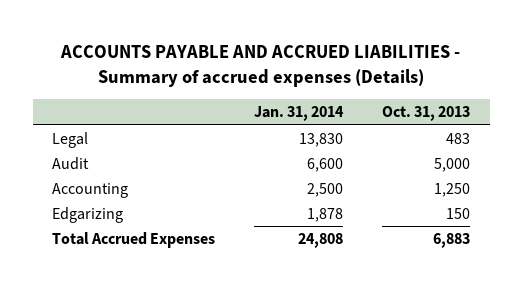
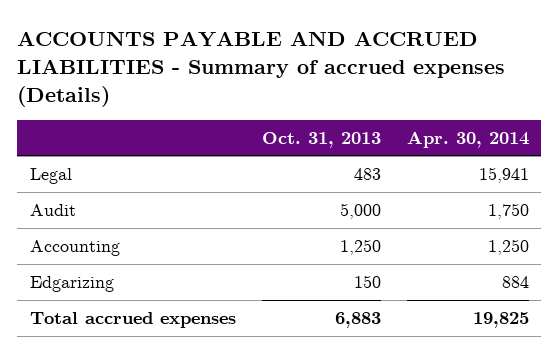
- | Jan. 31, 2014 | Oct. 31, 2013
+ | Oct. 31, 2013 | Apr. 30, 2014
- Total Accrued Expenses | 24,808 | 6,883
+ Total accrued expenses | 6,883 | 19,825

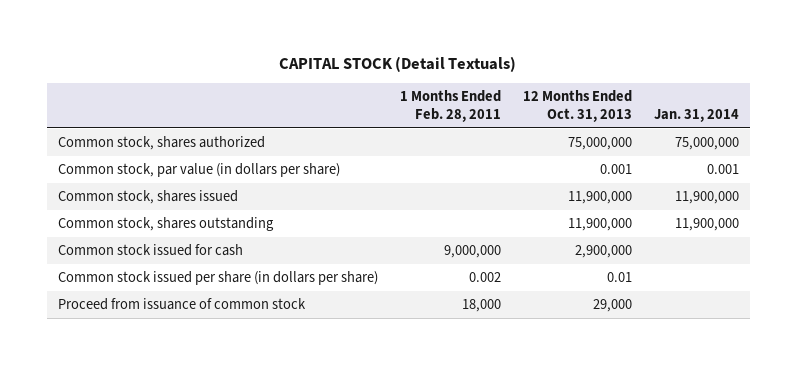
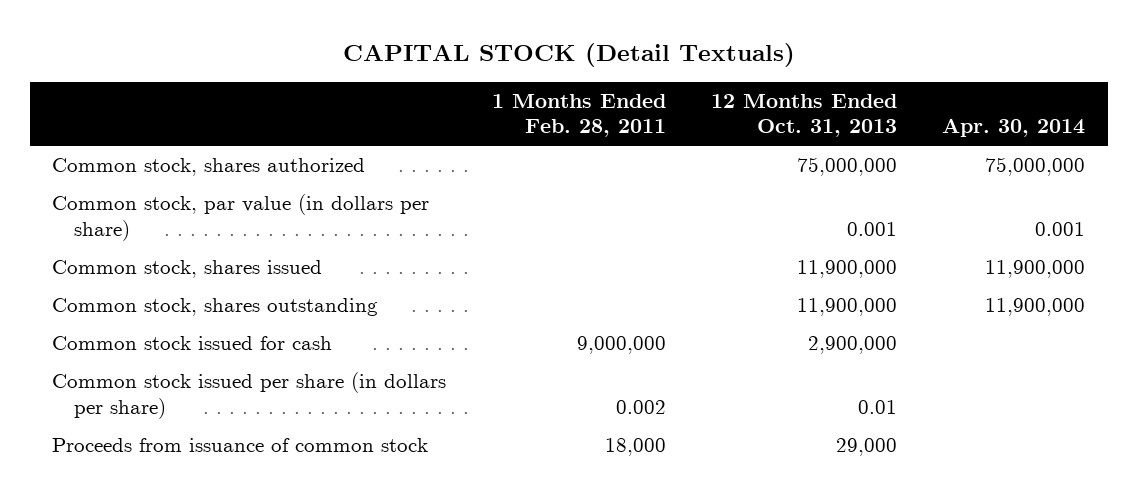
- | 1 Months Ended Feb. 28, 2011 | 12 Months Ended Oct. 31, 2013 | Jan. 31, 2014
+ | 1 Months Ended Feb. 28, 2011 | 12 Months Ended Oct. 31, 2013 | Apr. 30, 2014
- Proceed from issuance of common stock | 18,000 | 29,000 |
+ Proceeds from issuance of common stock | 18,000 | 29,000 |

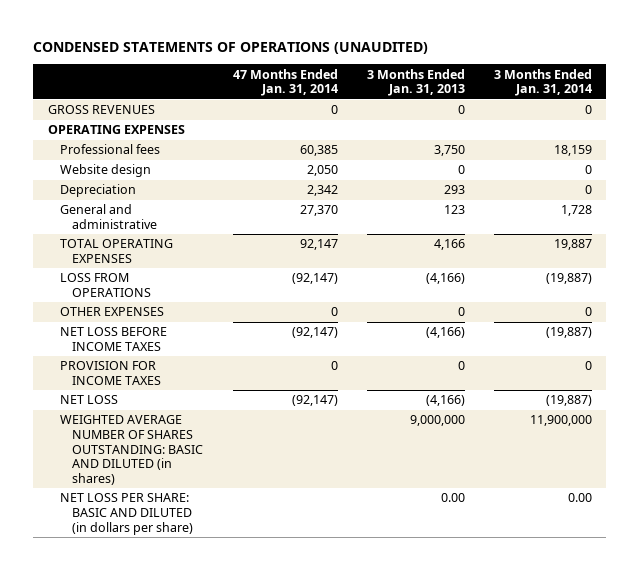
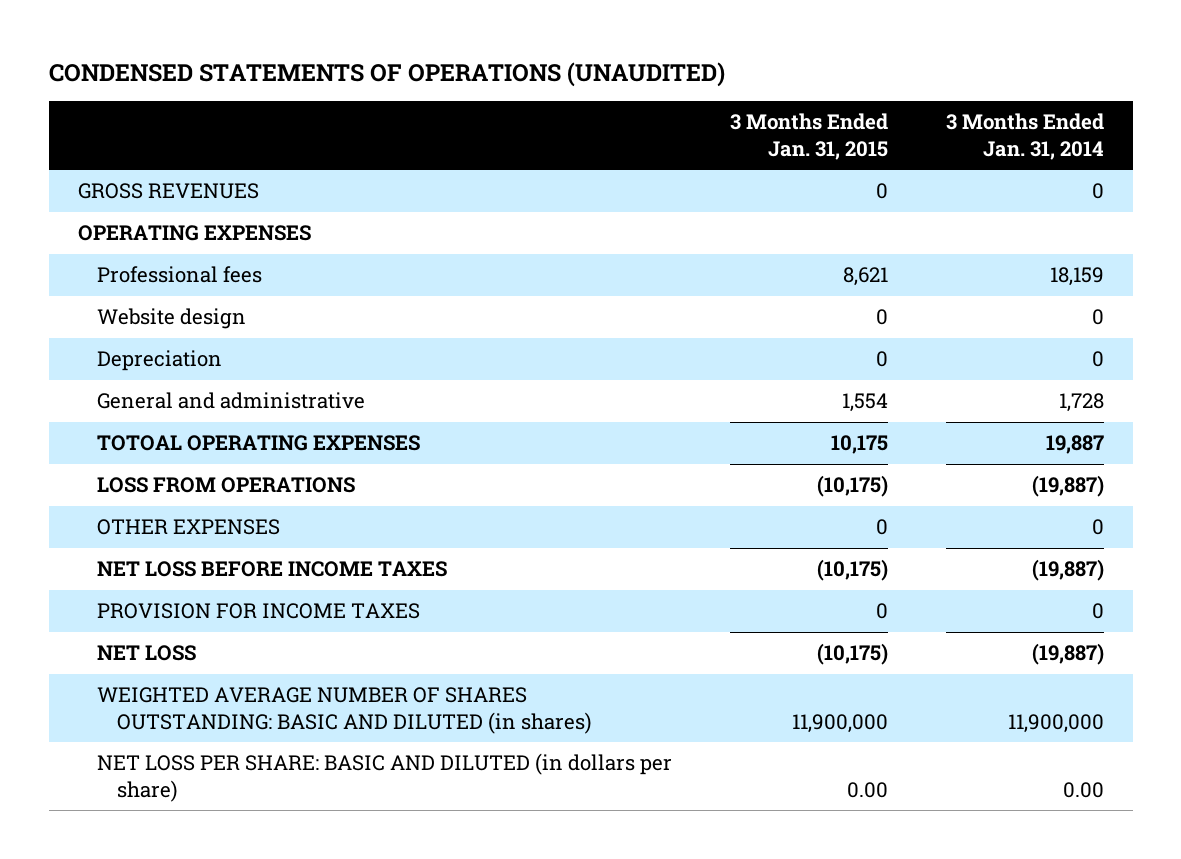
- | 47 Months Ended Jan. 31, 2014 | 3 Months Ended Jan. 31, 2013 | 3 Months Ended Jan. 31, 2014
+ | 3 Months Ended Jan. 31, 2015 | 3 Months Ended Jan. 31, 2014
- TOTAL OPERATING EXPENSES | 92,147 | 4,166 | 19,887
+ TOTOAL OPERATING EXPENSES | 10,175 | 19,887

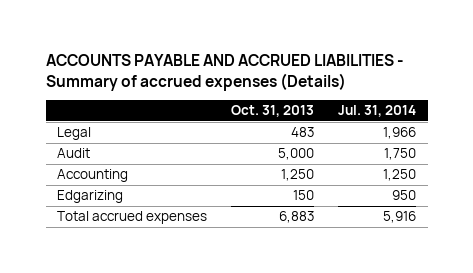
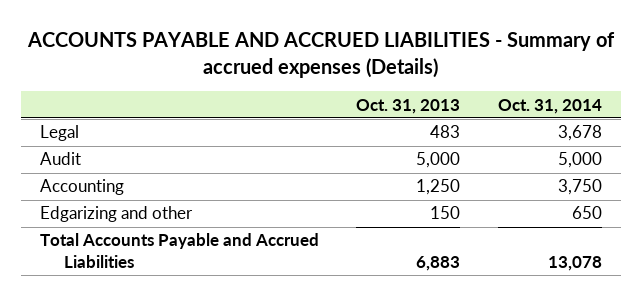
- | Oct. 31, 2013 | Jul. 31, 2014
+ | Oct. 31, 2013 | Oct. 31, 2014
- Edgarizing | 150 | 950
- Total accrued expenses | 6,883 | 5,916
+ Edgarizing and other | 150 | 650
+ Total Accounts Payable and Accrued Liabilities | 6,883 | 13,078

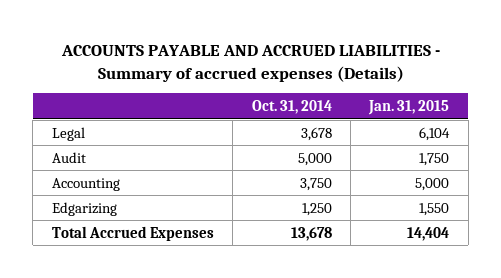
- | Oct. 31, 2013 | Oct. 31, 2014
+ | Oct. 31, 2014 | Jan. 31, 2015
- Edgarizing and other | 150 | 650
- Total Accounts Payable and Accrued Liabilities | 6,883 | 13,078
+ Edgarizing | 1,250 | 1,550
+ Total Accrued Expenses | 13,678 | 14,404

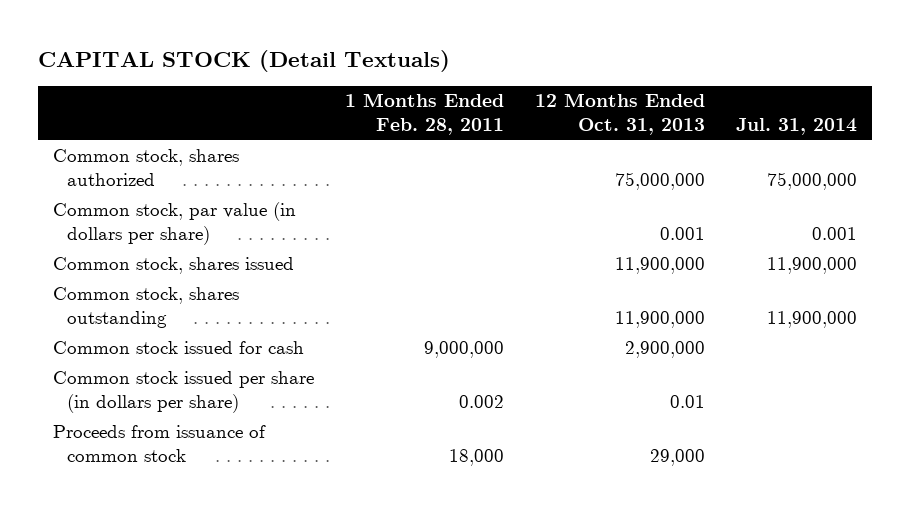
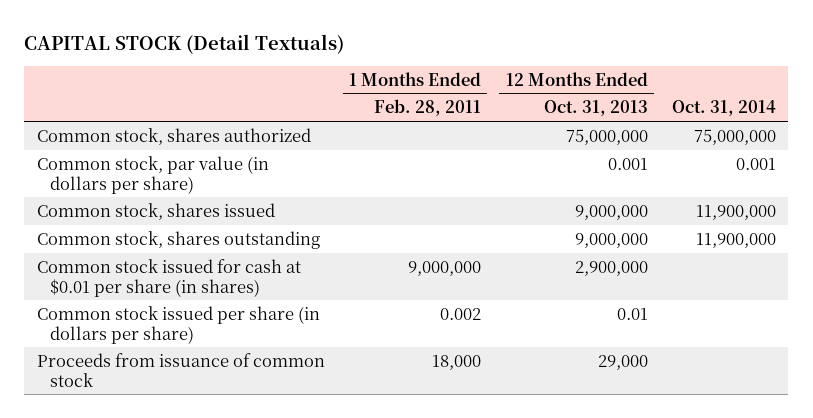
- | 1 Months Ended Feb. 28, 2011 | 12 Months Ended Oct. 31, 2013 | Jul. 31, 2014
+ | 1 Months Ended Feb. 28, 2011 | 12 Months Ended Oct. 31, 2013 | Oct. 31, 2014
- Common stock, shares issued | | 11,900,000 | 11,900,000
- Common stock, shares outstanding | | 11,900,000 | 11,900,000
- Common stock issued for cash | 9,000,000 | 2,900,000 |
+ Common stock, shares issued | | 9,000,000 | 11,900,000
+ Common stock, shares outstanding | | 9,000,000 | 11,900,000
+ Common stock issued for cash at $0.01 per share (in shares) | 9,000,000 | 2,900,000 |

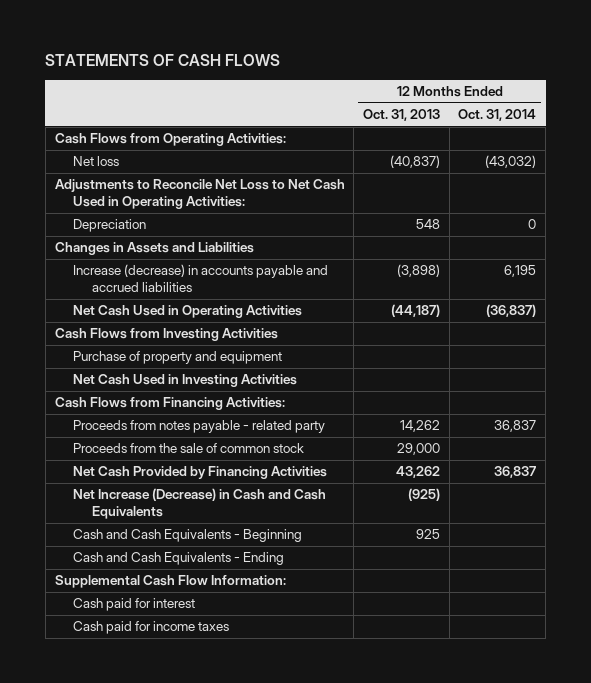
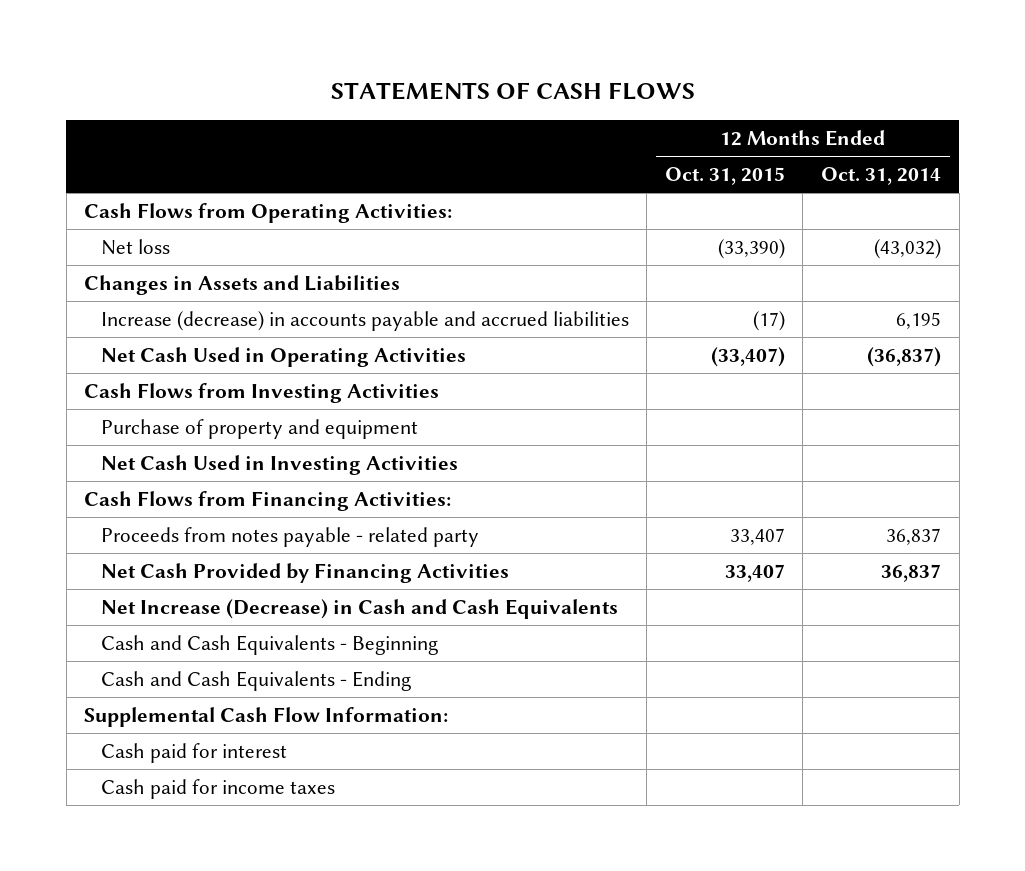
- | 12 Months Ended Oct. 31, 2013 | 12 Months Ended Oct. 31, 2014
+ | 12 Months Ended Oct. 31, 2015 | 12 Months Ended Oct. 31, 2014
- Adjustments to Reconcile Net Loss to Net Cash Used in Operating Activities:
- Depreciation | 548 | 0
- Proceeds from the sale of common stock | 29,000 |

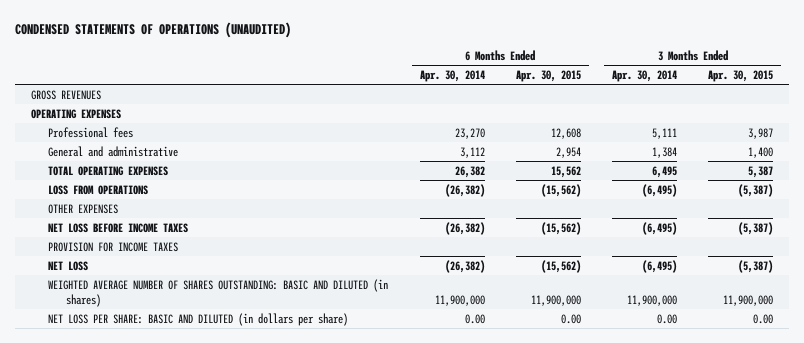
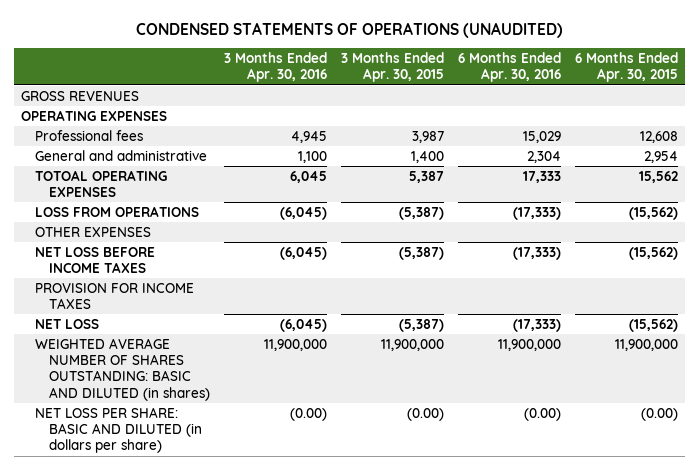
- | 6 Months Ended Apr. 30, 2014 | 6 Months Ended Apr. 30, 2015 | 3 Months Ended Apr. 30, 2014 | 3 Months Ended Apr. 30, 2015
+ | 3 Months Ended Apr. 30, 2016 | 3 Months Ended Apr. 30, 2015 | 6 Months Ended Apr. 30, 2016 | 6 Months Ended Apr. 30, 2015
- TOTAL OPERATING EXPENSES | 26,382 | 15,562 | 6,495 | 5,387
+ TOTOAL OPERATING EXPENSES | 6,045 | 5,387 | 17,333 | 15,562
- NET LOSS PER SHARE: BASIC AND DILUTED (in dollars per share) | 0.00 | 0.00 | 0.00 | 0.00
+ NET LOSS PER SHARE: BASIC AND DILUTED (in dollars per share) | (0.00) | (0.00) | (0.00) | (0.00)

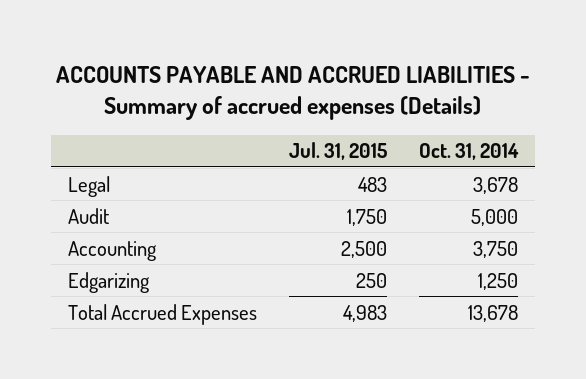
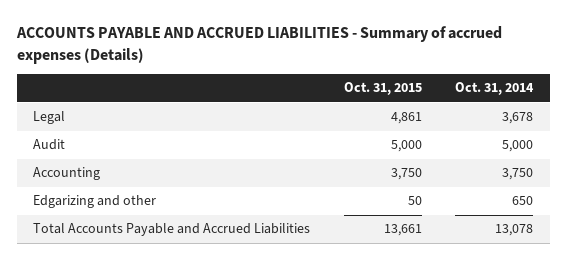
- | Jul. 31, 2015 | Oct. 31, 2014
+ | Oct. 31, 2015 | Oct. 31, 2014
- Edgarizing | 250 | 1,250
- Total Accrued Expenses | 4,983 | 13,678
+ Edgarizing and other | 50 | 650
+ Total Accounts Payable and Accrued Liabilities | 13,661 | 13,078

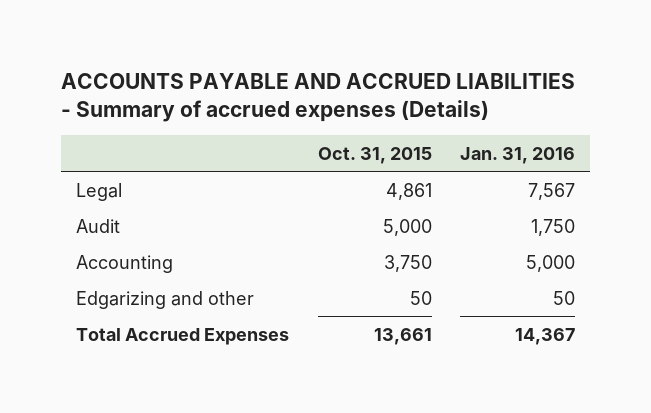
- | Oct. 31, 2015 | Oct. 31, 2014
+ | Oct. 31, 2015 | Jan. 31, 2016
- Total Accounts Payable and Accrued Liabilities | 13,661 | 13,078
+ Total Accrued Expenses | 13,661 | 14,367

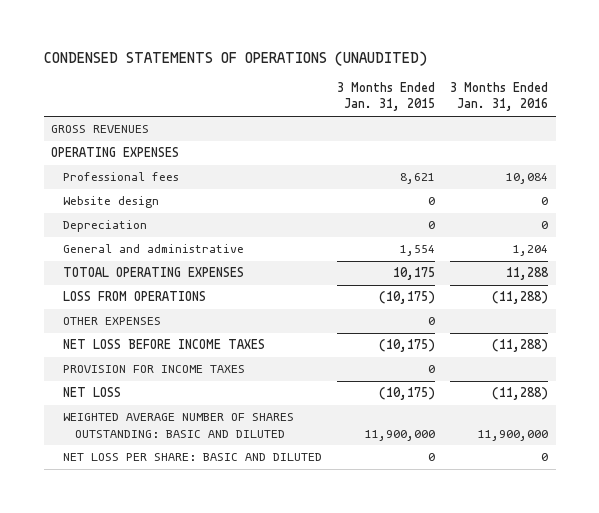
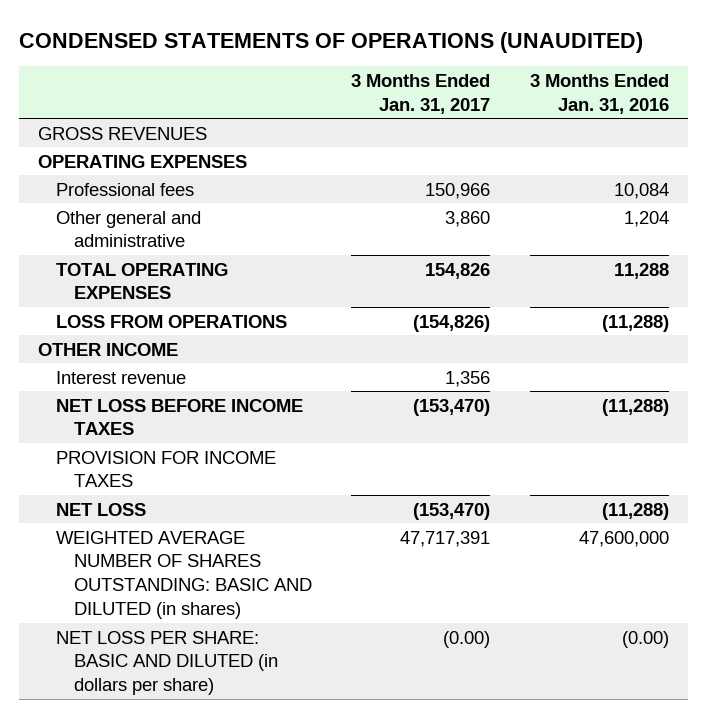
- | 3 Months Ended Jan. 31, 2015 | 3 Months Ended Jan. 31, 2016
+ | 3 Months Ended Jan. 31, 2017 | 3 Months Ended Jan. 31, 2016
- Website design | 0 | 0
- Depreciation | 0 | 0
- General and administrative | 1,554 | 1,204
- TOTOAL OPERATING EXPENSES | 10,175 | 11,288
+ Other general and administrative | 3,860 | 1,204
+ TOTAL OPERATING EXPENSES | 154,826 | 11,288
- OTHER EXPENSES | 0 |
+ OTHER INCOME
+ Interest revenue | 1,356 |
- WEIGHTED AVERAGE NUMBER OF SHARES OUTSTANDING: BASIC AND DILUTED | 11,900,000 | 11,900,000
- NET LOSS PER SHARE: BASIC AND DILUTED | 0 | 0
+ WEIGHTED AVERAGE NUMBER OF SHARES OUTSTANDING: BASIC AND DILUTED (in shares) | 47,717,391 | 47,600,000
+ NET LOSS PER SHARE: BASIC AND DILUTED (in dollars per share) | (0.00) | (0.00)

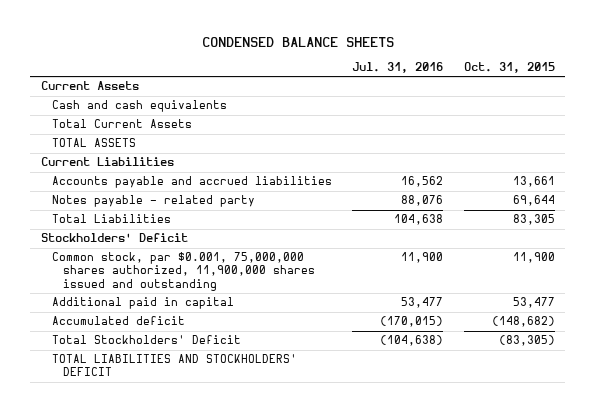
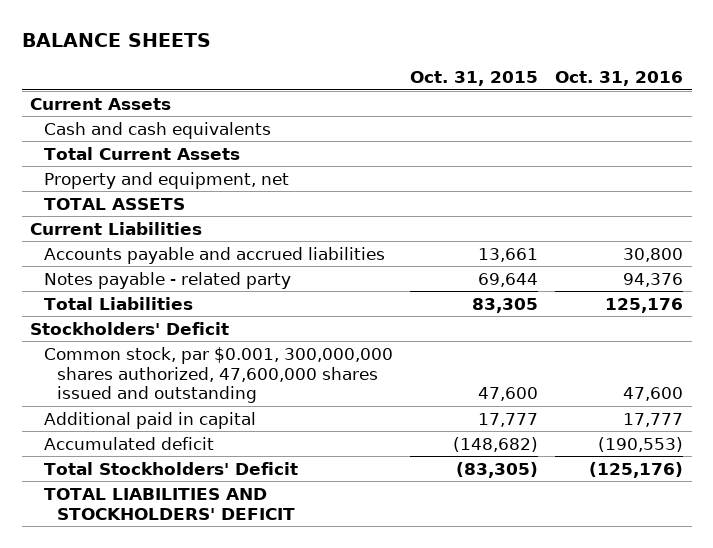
- CONDENSED BALANCE SHEETS
+ BALANCE SHEETS
- | Jul. 31, 2016 | Oct. 31, 2015
+ | Oct. 31, 2015 | Oct. 31, 2016
+ Property and equipment, net
- Common stock, par $0.001, 75,000,000 shares authorized, 11,900,000 shares issued and outstanding | 11,900 | 11,900
- Additional paid in capital | 53,477 | 53,477
+ Common stock, par $0.001, 300,000,000 shares authorized, 47,600,000 shares issued and outstanding | 47,600 | 47,600
+ Additional paid in capital | 17,777 | 17,777

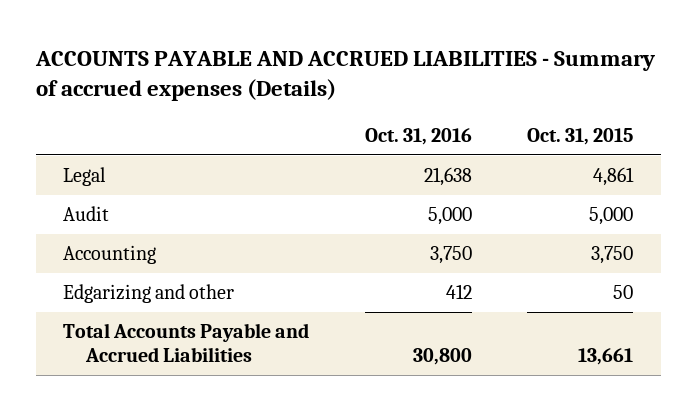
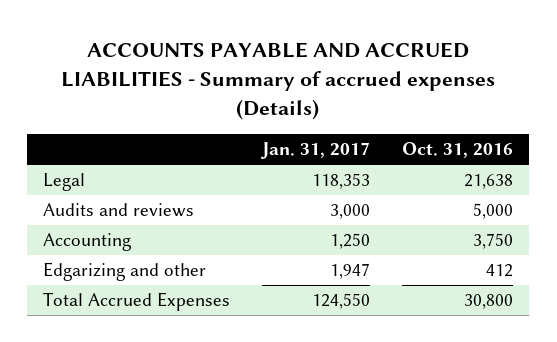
- | Oct. 31, 2016 | Oct. 31, 2015
+ | Jan. 31, 2017 | Oct. 31, 2016
- Audit | 5,000 | 5,000
+ Audits and reviews | 3,000 | 5,000
- Total Accounts Payable and Accrued Liabilities | 30,800 | 13,661
+ Total Accrued Expenses | 124,550 | 30,800

